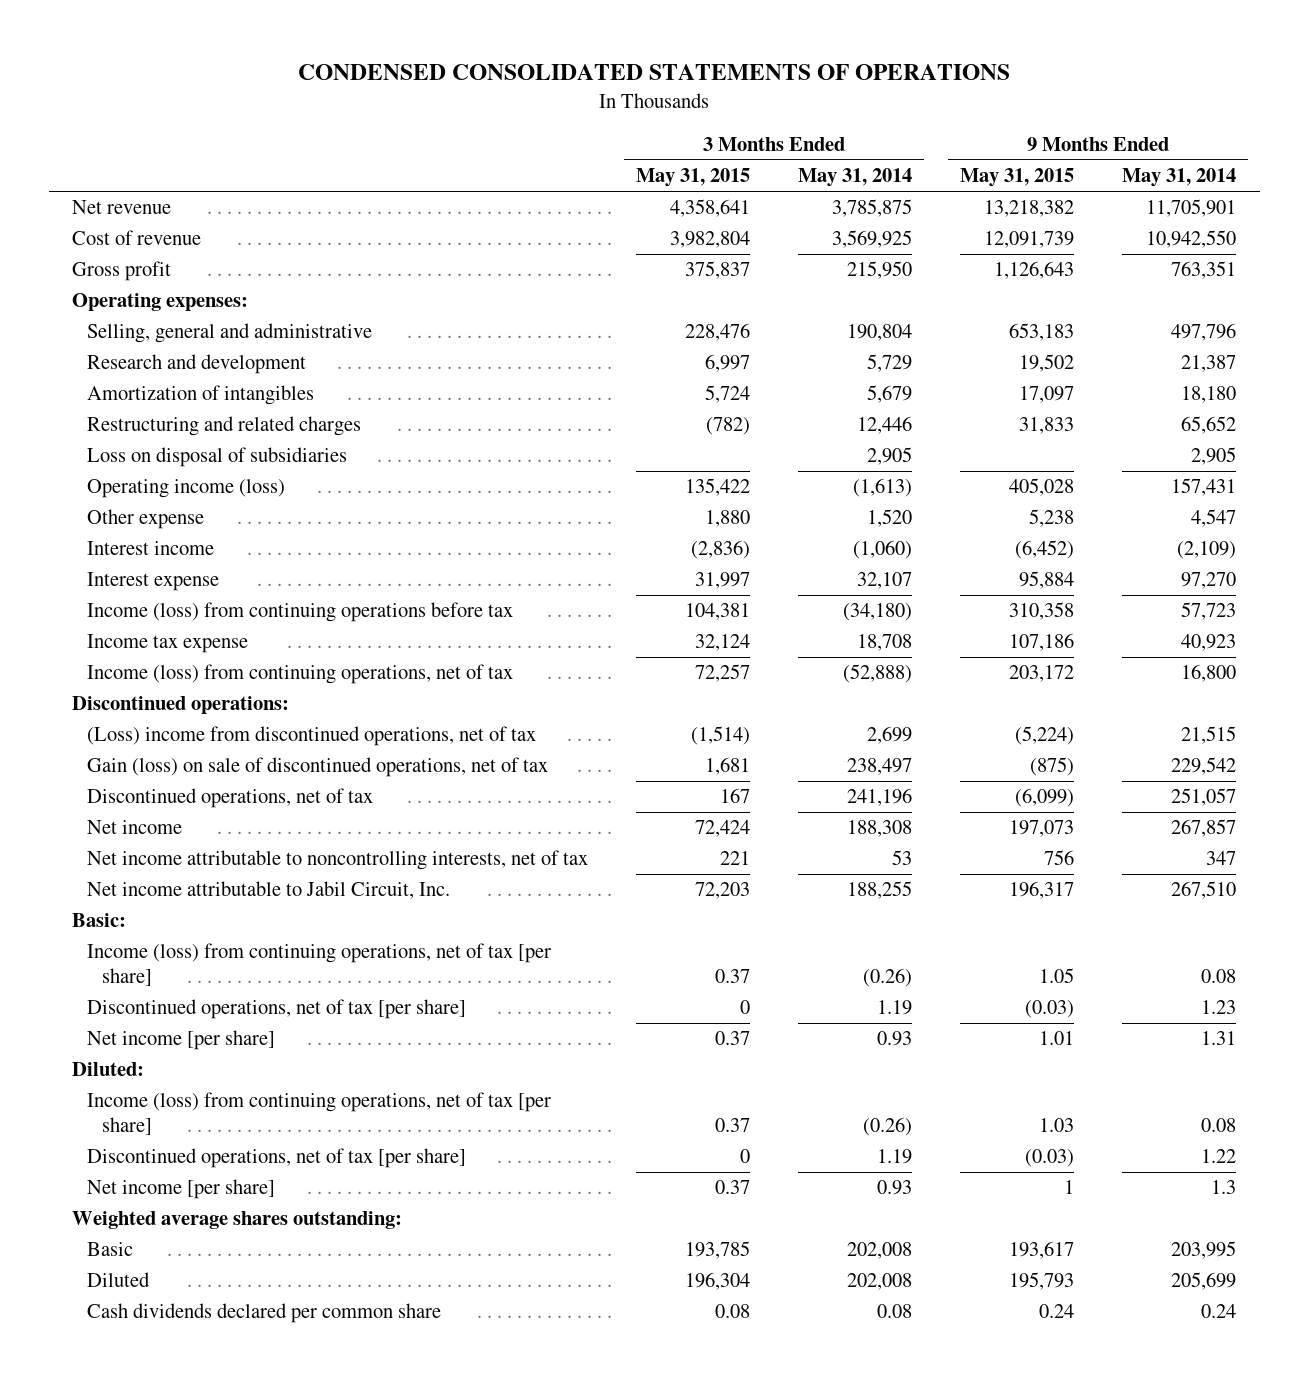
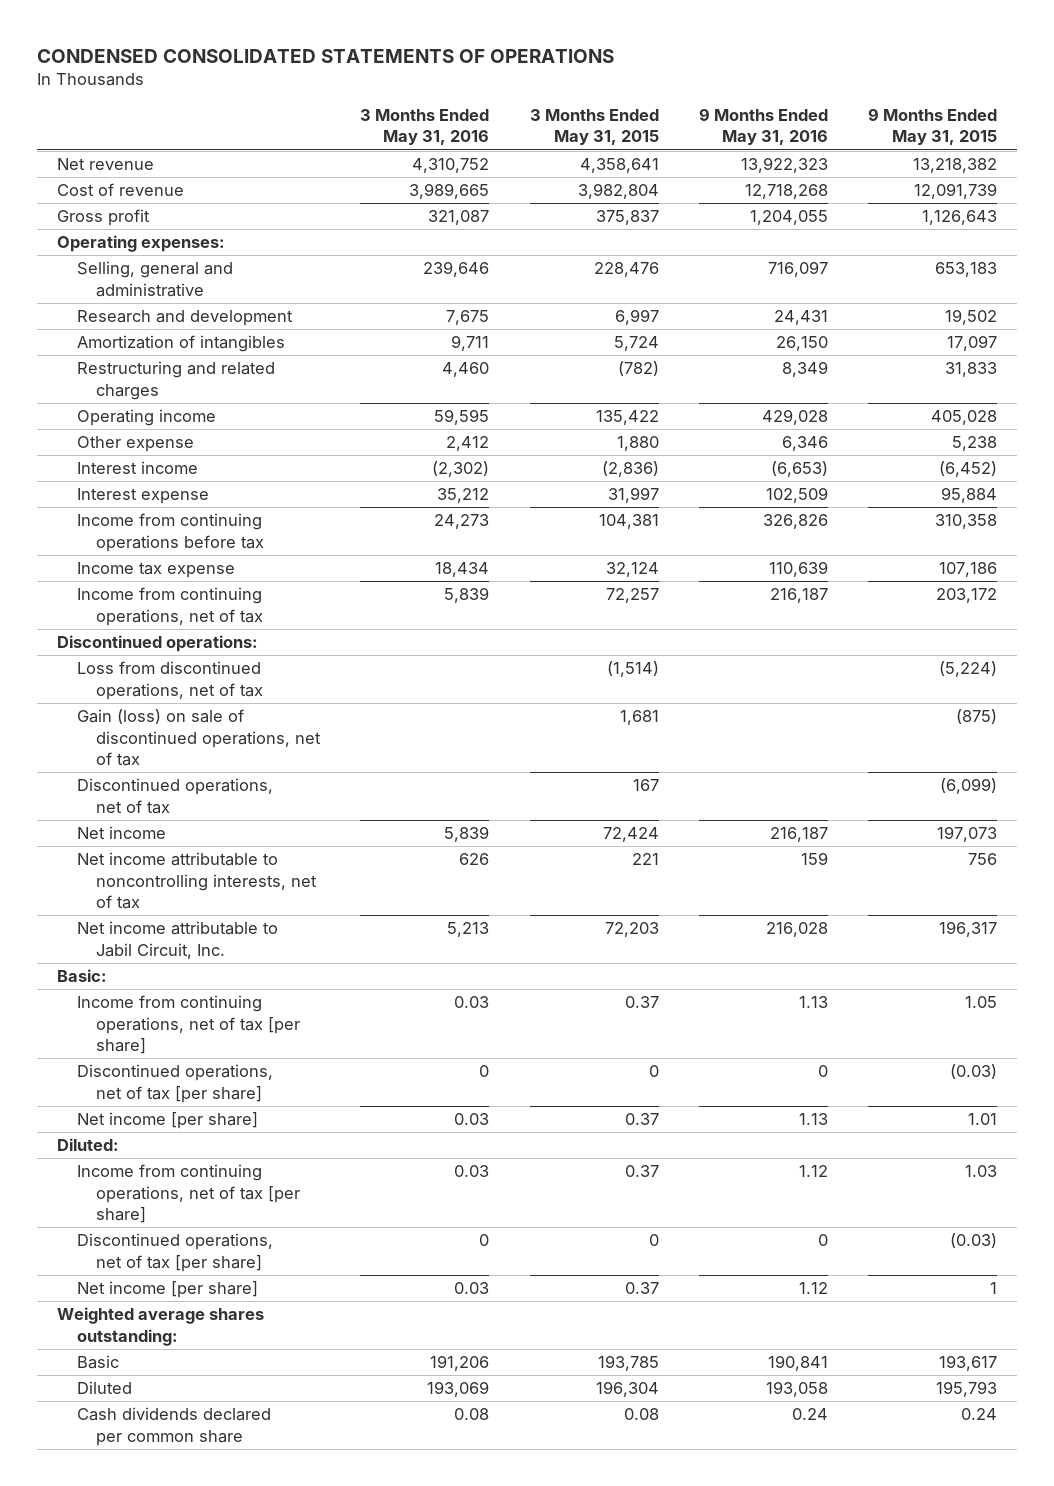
- | 3 Months Ended May 31, 2015 | 3 Months Ended May 31, 2014 | 9 Months Ended May 31, 2015 | 9 Months Ended May 31, 2014
+ | 3 Months Ended May 31, 2016 | 3 Months Ended May 31, 2015 | 9 Months Ended May 31, 2016 | 9 Months Ended May 31, 2015
- Loss on disposal of subsidiaries | | 2,905 | | 2,905
- Operating income (loss) | 135,422 | (1,613) | 405,028 | 157,431
+ Operating income | 59,595 | 135,422 | 429,028 | 405,028
- Income (loss) from continuing operations before tax | 104,381 | (34,180) | 310,358 | 57,723
+ Income from continuing operations before tax | 24,273 | 104,381 | 326,826 | 310,358
- Income (loss) from continuing operations, net of tax | 72,257 | (52,888) | 203,172 | 16,800
+ Income from continuing operations, net of tax | 5,839 | 72,257 | 216,187 | 203,172
- (Loss) income from discontinued operations, net of tax | (1,514) | 2,699 | (5,224) | 21,515
+ Loss from discontinued operations, net of tax | | (1,514) | | (5,224)
- Income (loss) from continuing operations, net of tax [per share] | 0.37 | (0.26) | 1.05 | 0.08
+ Income from continuing operations, net of tax [per share] | 0.03 | 0.37 | 1.13 | 1.05
- Income (loss) from continuing operations, net of tax [per share] | 0.37 | (0.26) | 1.03 | 0.08
+ Income from continuing operations, net of tax [per share] | 0.03 | 0.37 | 1.12 | 1.03

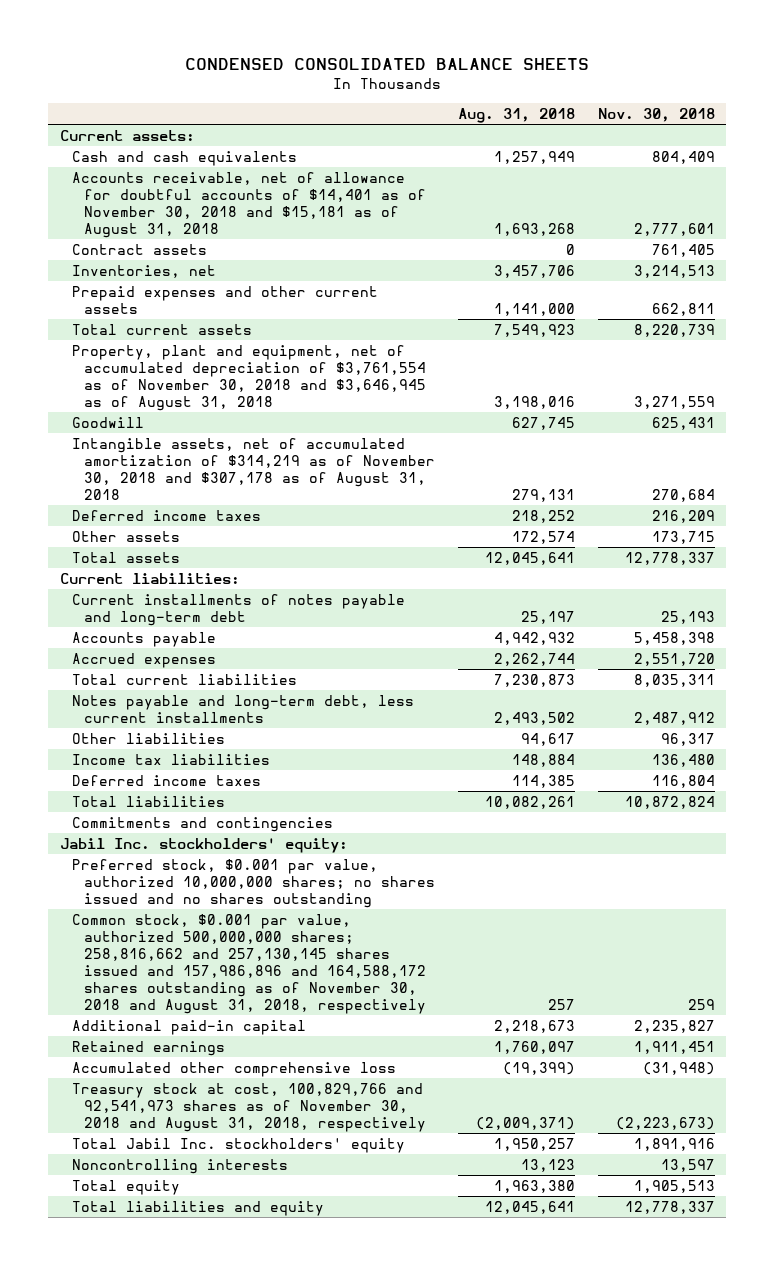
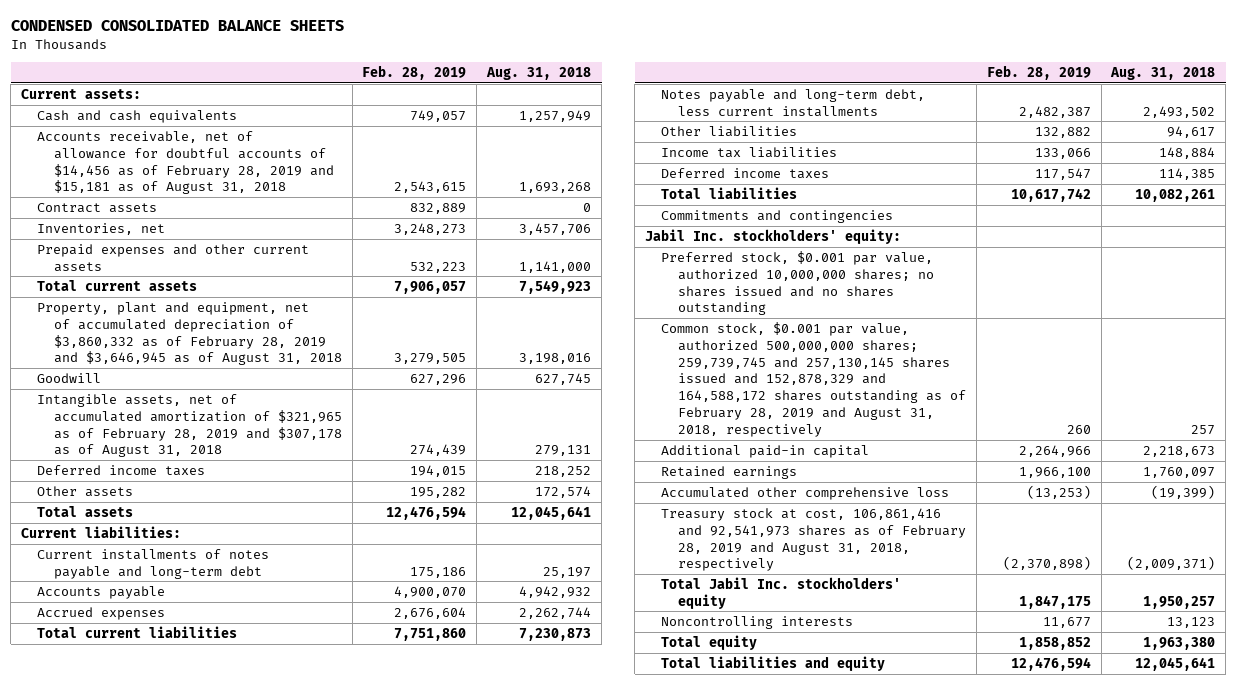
- | Aug. 31, 2018 | Nov. 30, 2018
+ | Feb. 28, 2019 | Aug. 31, 2018
- Accounts receivable, net of allowance for doubtful accounts of $14,401 as of November 30, 2018 and $15,181 as of August 31, 2018 | 1,693,268 | 2,777,601
+ Accounts receivable, net of allowance for doubtful accounts of $14,456 as of February 28, 2019 and $15,181 as of August 31, 2018 | 2,543,615 | 1,693,268
- Property, plant and equipment, net of accumulated depreciation of $3,761,554 as of November 30, 2018 and $3,646,945 as of August 31, 2018 | 3,198,016 | 3,271,559
+ Property, plant and equipment, net of accumulated depreciation of $3,860,332 as of February 28, 2019 and $3,646,945 as of August 31, 2018 | 3,279,505 | 3,198,016
- Intangible assets, net of accumulated amortization of $314,219 as of November 30, 2018 and $307,178 as of August 31, 2018 | 279,131 | 270,684
+ Intangible assets, net of accumulated amortization of $321,965 as of February 28, 2019 and $307,178 as of August 31, 2018 | 274,439 | 279,131
- Common stock, $0.001 par value, authorized 500,000,000 shares; 258,816,662 and 257,130,145 shares issued and 157,986,896 and 164,588,172 shares outstanding as of November 30, 2018 and August 31, 2018, respectively | 257 | 259
+ Common stock, $0.001 par value, authorized 500,000,000 shares; 259,739,745 and 257,130,145 shares issued and 152,878,329 and 164,588,172 shares outstanding as of February 28, 2019 and August 31, 2018, respectively | 260 | 257
- Treasury stock at cost, 100,829,766 and 92,541,973 shares as of November 30, 2018 and August 31, 2018, respectively | (2,009,371) | (2,223,673)
+ Treasury stock at cost, 106,861,416 and 92,541,973 shares as of February 28, 2019 and August 31, 2018, respectively | (2,370,898) | (2,009,371)

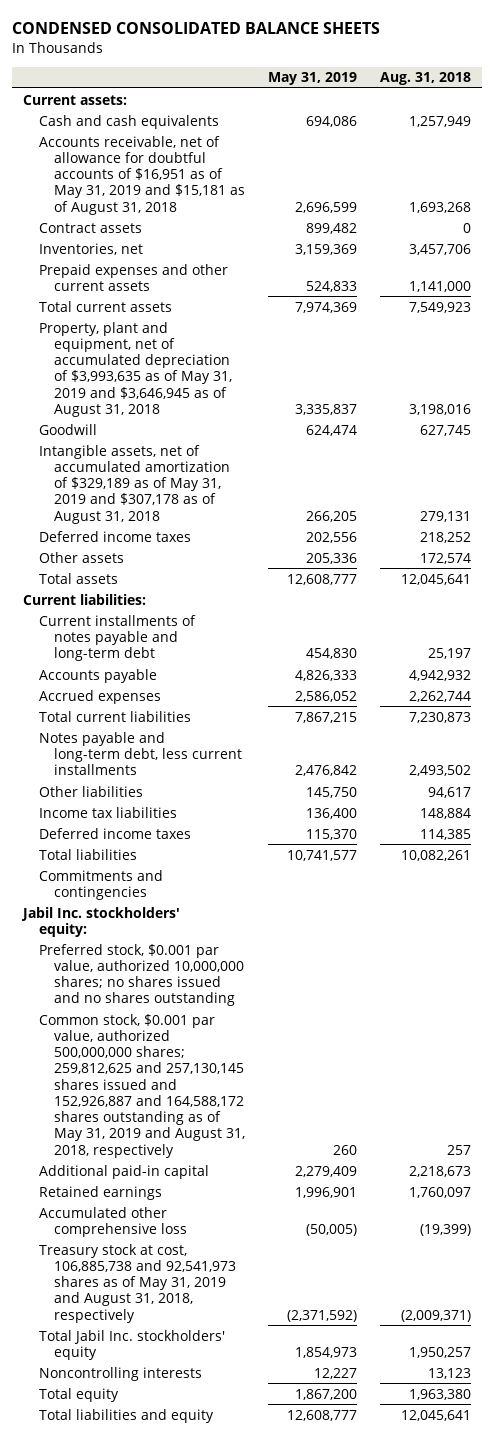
- | Feb. 28, 2019 | Aug. 31, 2018
+ | May 31, 2019 | Aug. 31, 2018
- Accounts receivable, net of allowance for doubtful accounts of $14,456 as of February 28, 2019 and $15,181 as of August 31, 2018 | 2,543,615 | 1,693,268
+ Accounts receivable, net of allowance for doubtful accounts of $16,951 as of May 31, 2019 and $15,181 as of August 31, 2018 | 2,696,599 | 1,693,268
- Property, plant and equipment, net of accumulated depreciation of $3,860,332 as of February 28, 2019 and $3,646,945 as of August 31, 2018 | 3,279,505 | 3,198,016
+ Property, plant and equipment, net of accumulated depreciation of $3,993,635 as of May 31, 2019 and $3,646,945 as of August 31, 2018 | 3,335,837 | 3,198,016
- Intangible assets, net of accumulated amortization of $321,965 as of February 28, 2019 and $307,178 as of August 31, 2018 | 274,439 | 279,131
+ Intangible assets, net of accumulated amortization of $329,189 as of May 31, 2019 and $307,178 as of August 31, 2018 | 266,205 | 279,131
- Common stock, $0.001 par value, authorized 500,000,000 shares; 259,739,745 and 257,130,145 shares issued and 152,878,329 and 164,588,172 shares outstanding as of February 28, 2019 and August 31, 2018, respectively | 260 | 257
+ Common stock, $0.001 par value, authorized 500,000,000 shares; 259,812,625 and 257,130,145 shares issued and 152,926,887 and 164,588,172 shares outstanding as of May 31, 2019 and August 31, 2018, respectively | 260 | 257
- Treasury stock at cost, 106,861,416 and 92,541,973 shares as of February 28, 2019 and August 31, 2018, respectively | (2,370,898) | (2,009,371)
+ Treasury stock at cost, 106,885,738 and 92,541,973 shares as of May 31, 2019 and August 31, 2018, respectively | (2,371,592) | (2,009,371)

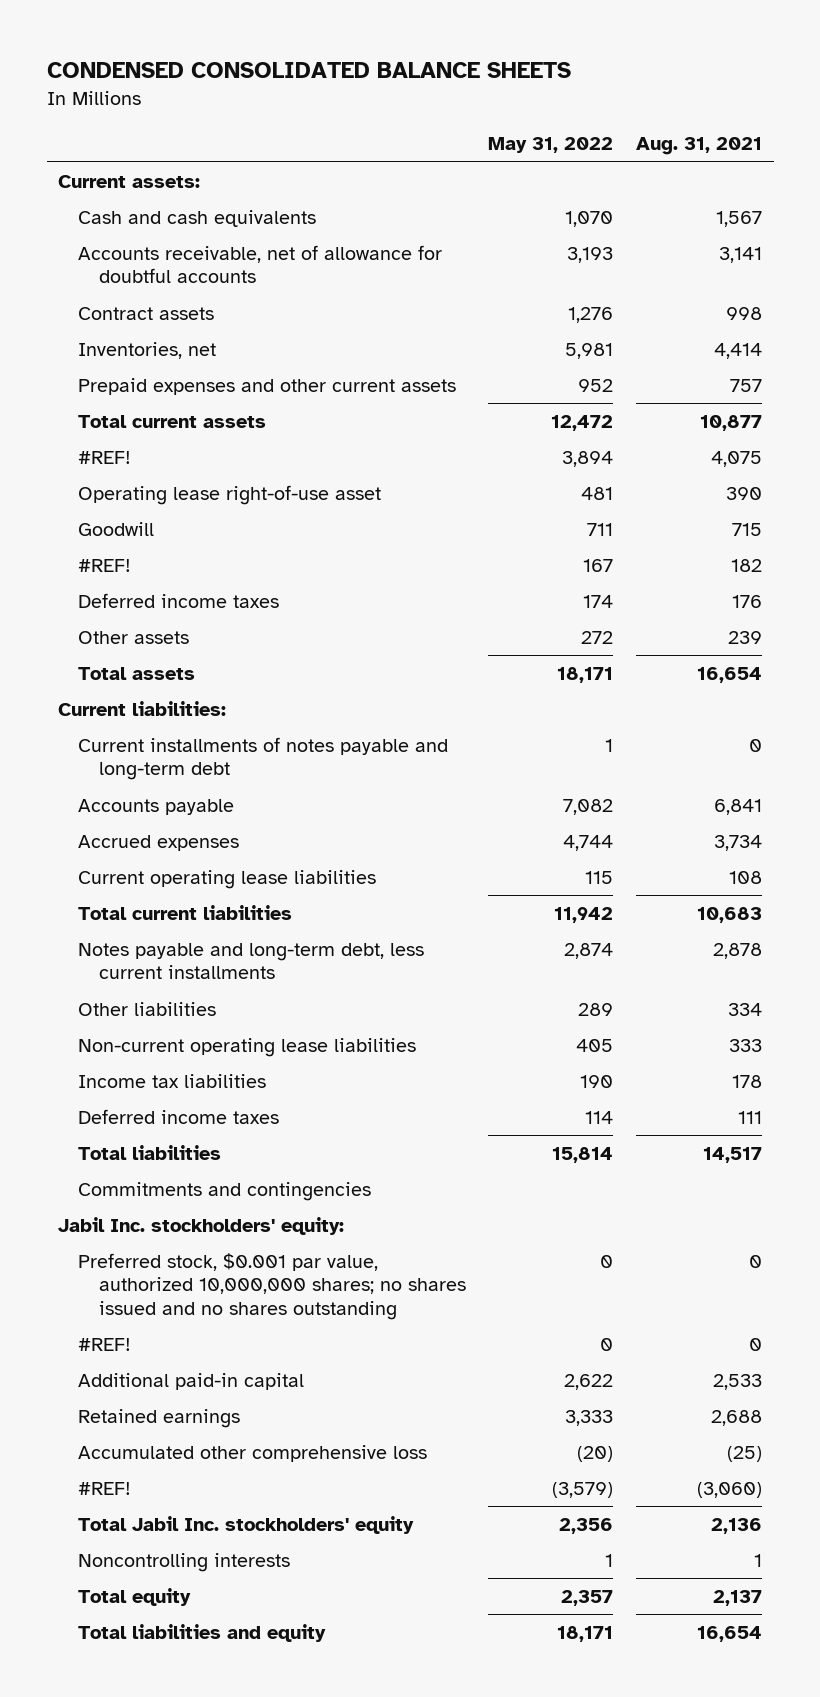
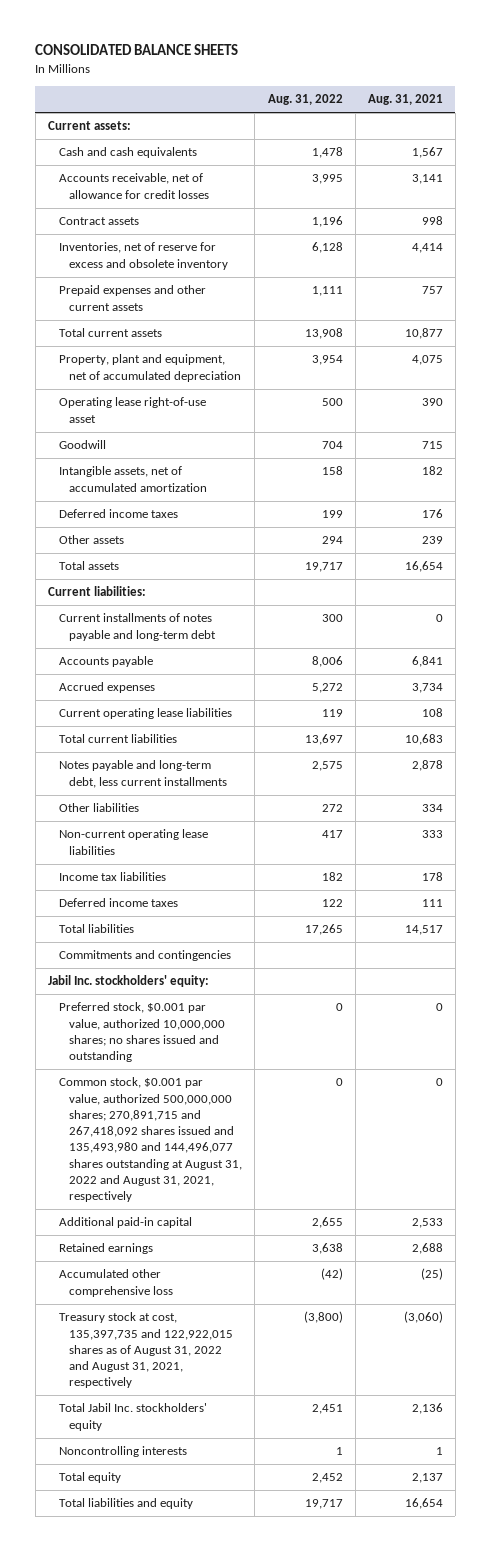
- CONDENSED CONSOLIDATED BALANCE SHEETS
+ CONSOLIDATED BALANCE SHEETS
- | May 31, 2022 | Aug. 31, 2021
+ | Aug. 31, 2022 | Aug. 31, 2021
- Accounts receivable, net of allowance for doubtful accounts | 3,193 | 3,141
+ Accounts receivable, net of allowance for credit losses | 3,995 | 3,141
- Inventories, net | 5,981 | 4,414
+ Inventories, net of reserve for excess and obsolete inventory | 6,128 | 4,414
- #REF! | 3,894 | 4,075
+ Property, plant and equipment, net of accumulated depreciation | 3,954 | 4,075
- #REF! | 167 | 182
+ Intangible assets, net of accumulated amortization | 158 | 182
- Preferred stock, $0.001 par value, authorized 10,000,000 shares; no shares issued and no shares outstanding | 0 | 0
- #REF! | 0 | 0
+ Preferred stock, $0.001 par value, authorized 10,000,000 shares; no shares issued and outstanding | 0 | 0
+ Common stock, $0.001 par value, authorized 500,000,000 shares; 270,891,715 and 267,418,092 shares issued and 135,493,980 and 144,496,077 shares outstanding at August 31, 2022 and August 31, 2021, respectively | 0 | 0
- #REF! | (3,579) | (3,060)
+ Treasury stock at cost, 135,397,735 and 122,922,015 shares as of August 31, 2022 and August 31, 2021, respectively | (3,800) | (3,060)

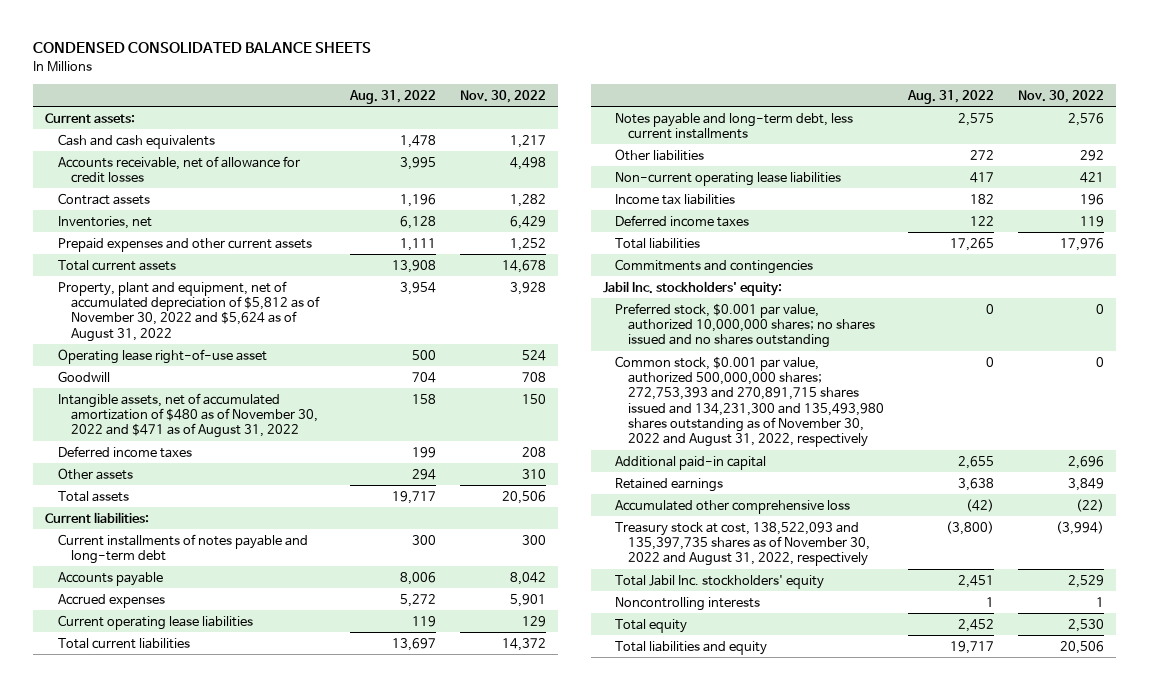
- CONSOLIDATED BALANCE SHEETS
+ CONDENSED CONSOLIDATED BALANCE SHEETS
- | Aug. 31, 2022 | Aug. 31, 2021
+ | Aug. 31, 2022 | Nov. 30, 2022
- Inventories, net of reserve for excess and obsolete inventory | 6,128 | 4,414
+ Inventories, net | 6,128 | 6,429
- Property, plant and equipment, net of accumulated depreciation | 3,954 | 4,075
+ Property, plant and equipment, net of accumulated depreciation of $5,812 as of November 30, 2022 and $5,624 as of August 31, 2022 | 3,954 | 3,928
- Intangible assets, net of accumulated amortization | 158 | 182
+ Intangible assets, net of accumulated amortization of $480 as of November 30, 2022 and $471 as of August 31, 2022 | 158 | 150
- Preferred stock, $0.001 par value, authorized 10,000,000 shares; no shares issued and outstanding | 0 | 0
- Common stock, $0.001 par value, authorized 500,000,000 shares; 270,891,715 and 267,418,092 shares issued and 135,493,980 and 144,496,077 shares outstanding at August 31, 2022 and August 31, 2021, respectively | 0 | 0
+ Preferred stock, $0.001 par value, authorized 10,000,000 shares; no shares issued and no shares outstanding | 0 | 0
+ Common stock, $0.001 par value, authorized 500,000,000 shares; 272,753,393 and 270,891,715 shares issued and 134,231,300 and 135,493,980 shares outstanding as of November 30, 2022 and August 31, 2022, respectively | 0 | 0
- Treasury stock at cost, 135,397,735 and 122,922,015 shares as of August 31, 2022 and August 31, 2021, respectively | (3,800) | (3,060)
+ Treasury stock at cost, 138,522,093 and 135,397,735 shares as of November 30, 2022 and August 31, 2022, respectively | (3,800) | (3,994)

